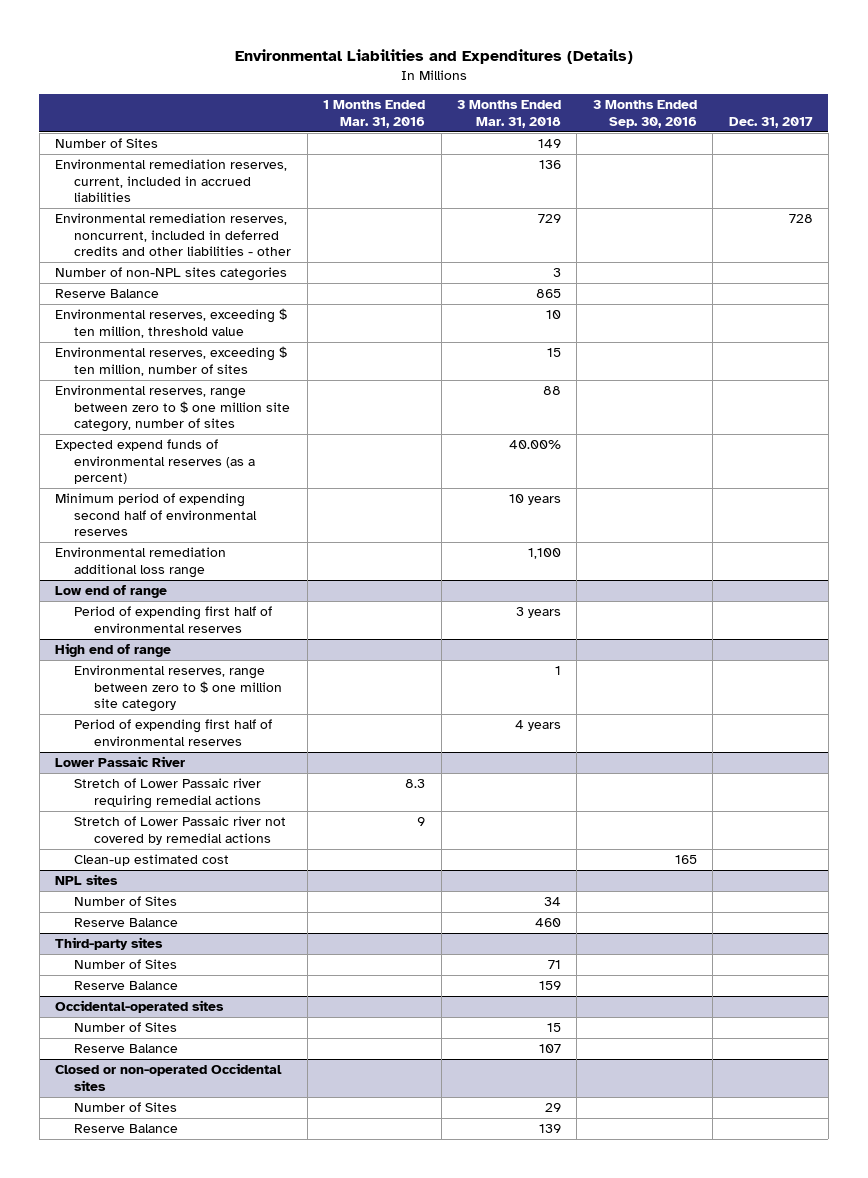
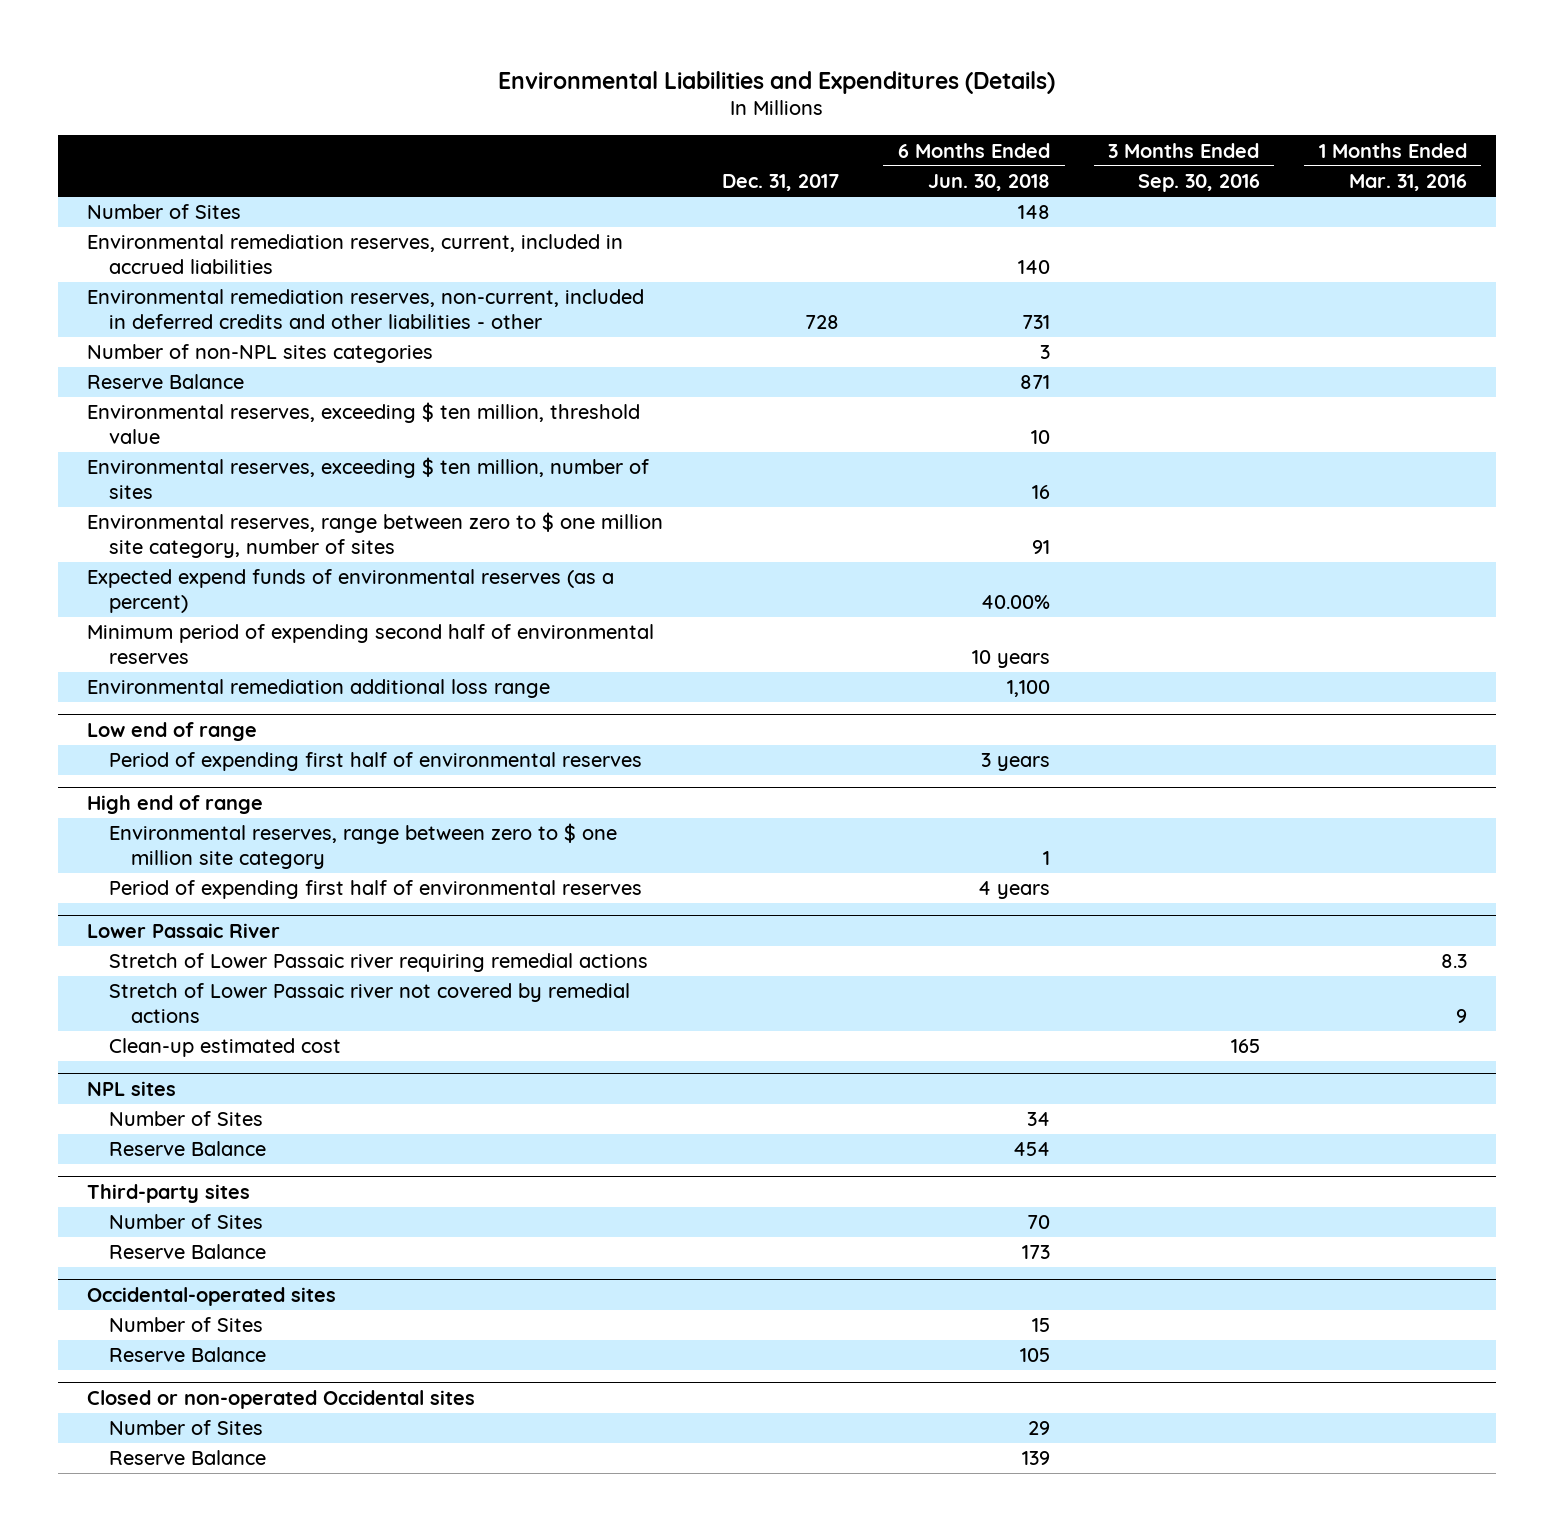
- | 1 Months Ended Mar. 31, 2016 | 3 Months Ended Mar. 31, 2018 | 3 Months Ended Sep. 30, 2016 | Dec. 31, 2017
+ | Dec. 31, 2017 | 6 Months Ended Jun. 30, 2018 | 3 Months Ended Sep. 30, 2016 | 1 Months Ended Mar. 31, 2016
- Environmental remediation reserves, noncurrent, included in deferred credits and other liabilities - other | | 729 | | 728
+ Environmental remediation reserves, non-current, included in deferred credits and other liabilities - other | 728 | 731 | |

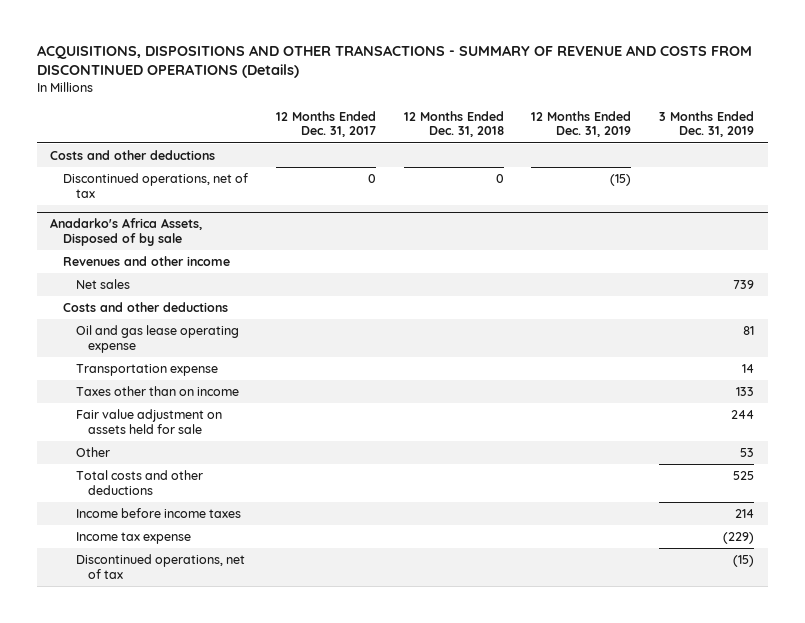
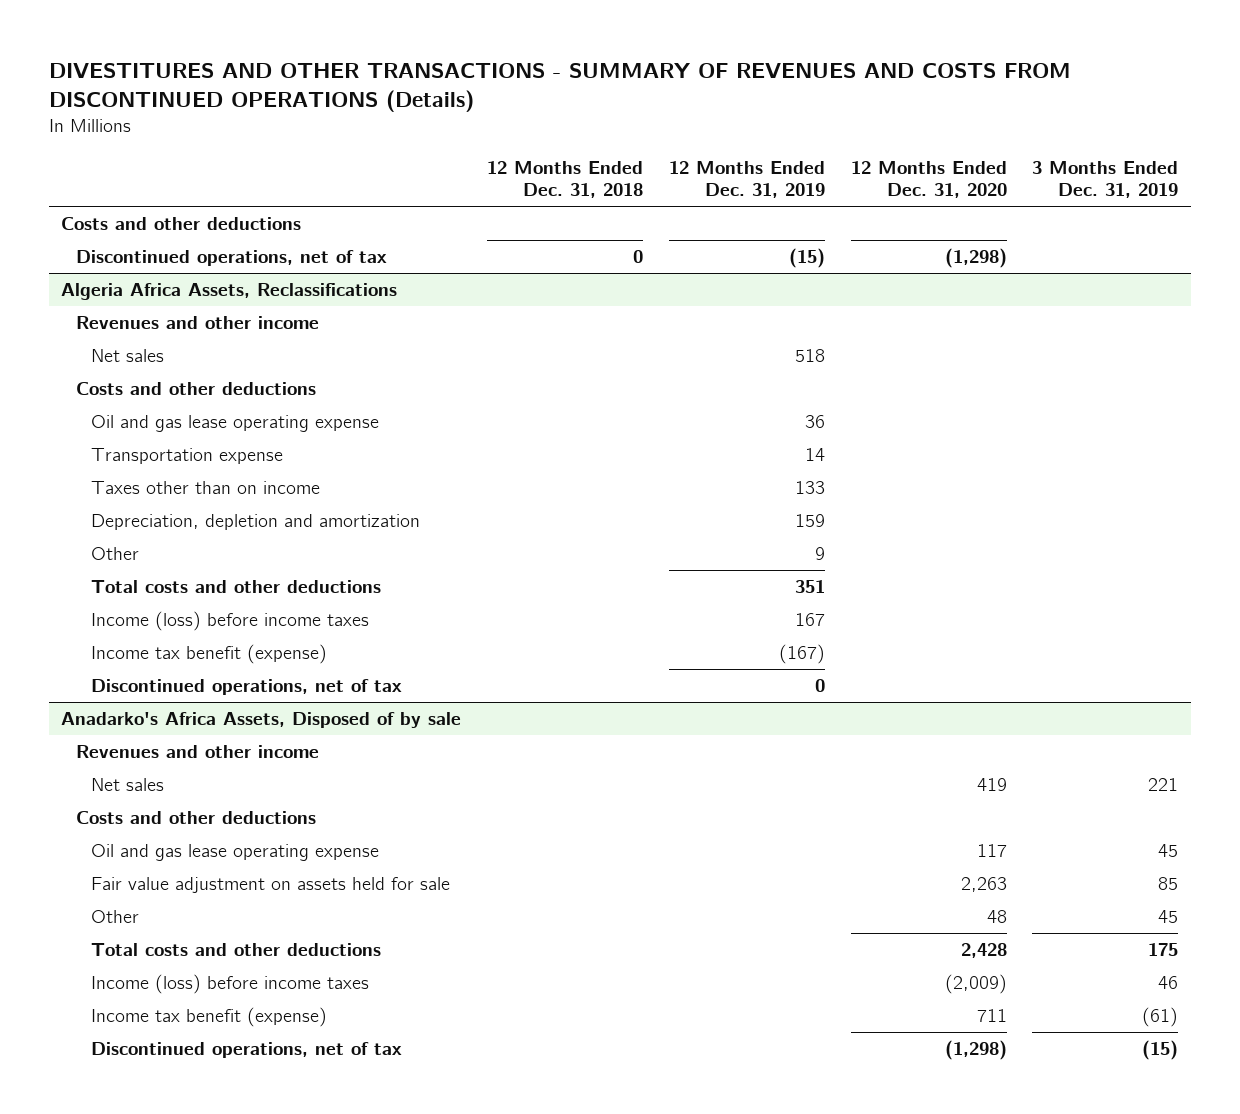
- ACQUISITIONS, DISPOSITIONS AND OTHER TRANSACTIONS - SUMMARY OF REVENUE AND COSTS FROM DISCONTINUED OPERATIONS (Details)
+ DIVESTITURES AND OTHER TRANSACTIONS - SUMMARY OF REVENUES AND COSTS FROM DISCONTINUED OPERATIONS (Details)
- | 12 Months Ended Dec. 31, 2017 | 12 Months Ended Dec. 31, 2018 | 12 Months Ended Dec. 31, 2019 | 3 Months Ended Dec. 31, 2019
+ | 12 Months Ended Dec. 31, 2018 | 12 Months Ended Dec. 31, 2019 | 12 Months Ended Dec. 31, 2020 | 3 Months Ended Dec. 31, 2019
+ Algeria Africa Assets, Reclassifications
+ Revenues and other income
+ Net sales | | 518 | |
+ Costs and other deductions
+ Oil and gas lease operating expense | | 36 | |
+ Transportation expense | | 14 | |
+ Taxes other than on income | | 133 | |
+ Depreciation, depletion and amortization | | 159 | |
+ Other | | 9 | |
+ Total costs and other deductions | | 351 | |
+ Income (loss) before income taxes | | 167 | |
+ Income tax benefit (expense) | | (167) | |
+ Discontinued operations, net of tax | | 0 | |
@ Anadarko's Africa Assets, Disposed of by sale
- Net sales | | | | 739
+ Net sales | | | 419 | 221
- Oil and gas lease operating expense | | | | 81
- Transportation expense | | | | 14
- Taxes other than on income | | | | 133
- Fair value adjustment on assets held for sale | | | | 244
- Other | | | | 53
- Total costs and other deductions | | | | 525
- Income before income taxes | | | | 214
- Income tax expense | | | | (229)
+ Oil and gas lease operating expense | | | 117 | 45
+ Fair value adjustment on assets held for sale | | | 2,263 | 85
+ Other | | | 48 | 45
+ Total costs and other deductions | | | 2,428 | 175
+ Income (loss) before income taxes | | | (2,009) | 46
+ Income tax benefit (expense) | | | 711 | (61)

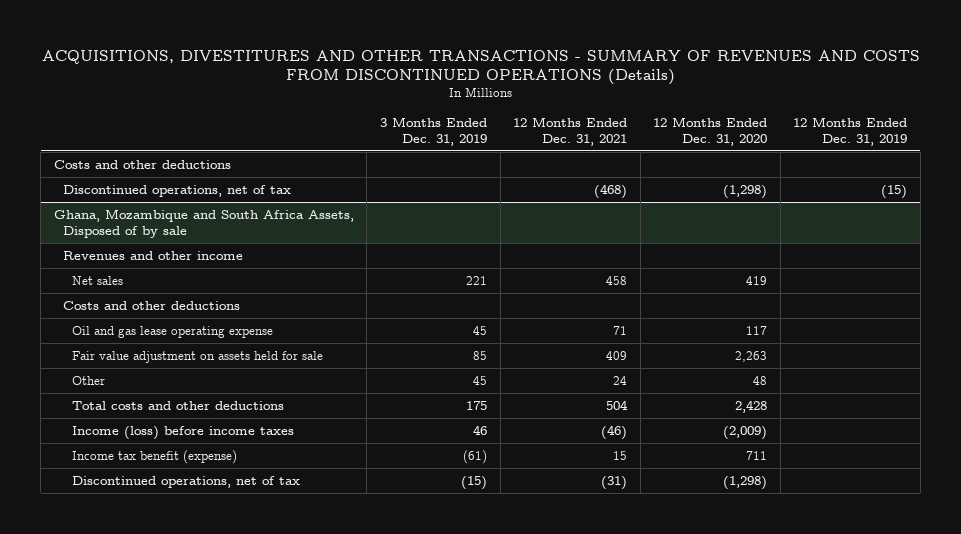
- DIVESTITURES AND OTHER TRANSACTIONS - SUMMARY OF REVENUES AND COSTS FROM DISCONTINUED OPERATIONS (Details)
+ ACQUISITIONS, DIVESTITURES AND OTHER TRANSACTIONS - SUMMARY OF REVENUES AND COSTS FROM DISCONTINUED OPERATIONS (Details)
- | 12 Months Ended Dec. 31, 2018 | 12 Months Ended Dec. 31, 2019 | 12 Months Ended Dec. 31, 2020 | 3 Months Ended Dec. 31, 2019
+ | 3 Months Ended Dec. 31, 2019 | 12 Months Ended Dec. 31, 2021 | 12 Months Ended Dec. 31, 2020 | 12 Months Ended Dec. 31, 2019
- Algeria Africa Assets, Reclassifications
- Revenues and other income
- Net sales | | 518 | |
- Costs and other deductions
- Oil and gas lease operating expense | | 36 | |
- Transportation expense | | 14 | |
- Taxes other than on income | | 133 | |
- Depreciation, depletion and amortization | | 159 | |
- Other | | 9 | |
- Total costs and other deductions | | 351 | |
- Income (loss) before income taxes | | 167 | |
- Income tax benefit (expense) | | (167) | |
- Discontinued operations, net of tax | | 0 | |
- Anadarko's Africa Assets, Disposed of by sale
+ Ghana, Mozambique and South Africa Assets, Disposed of by sale

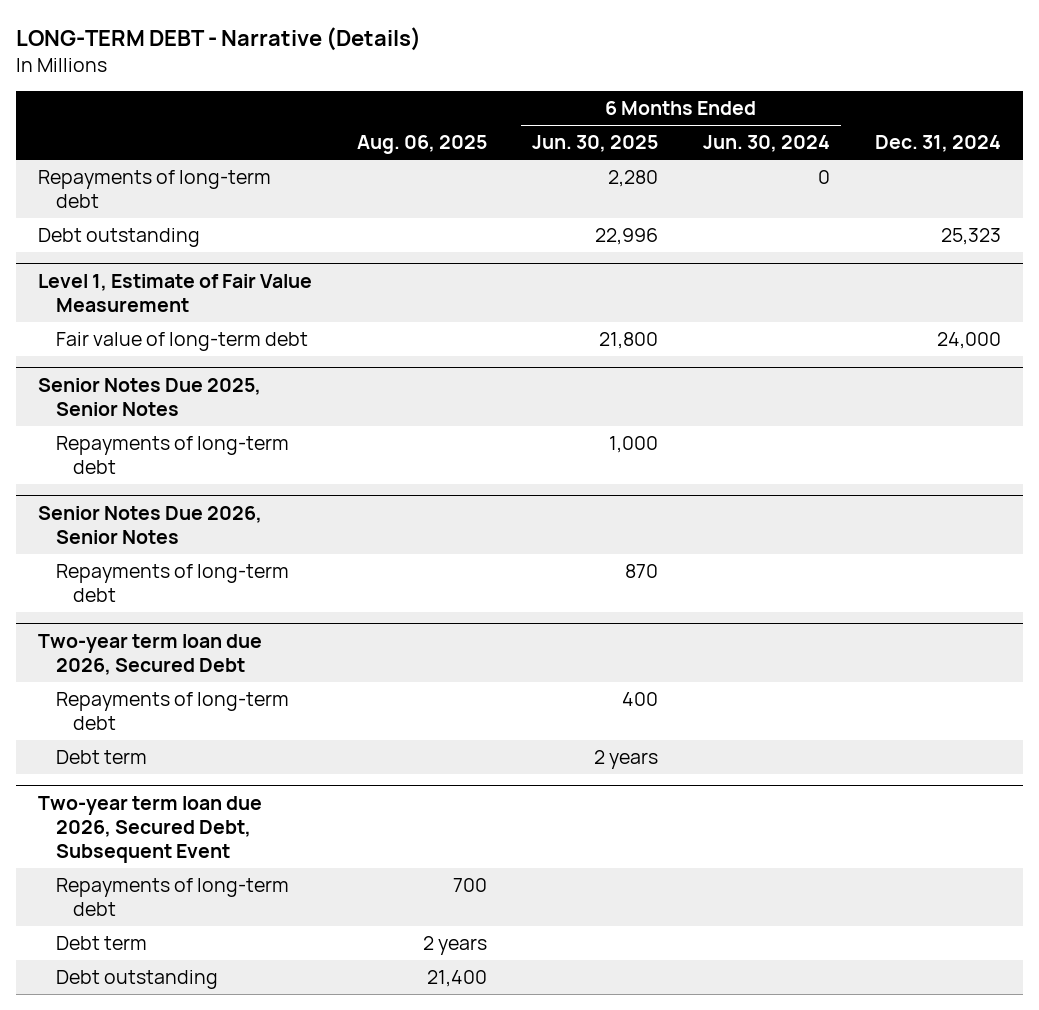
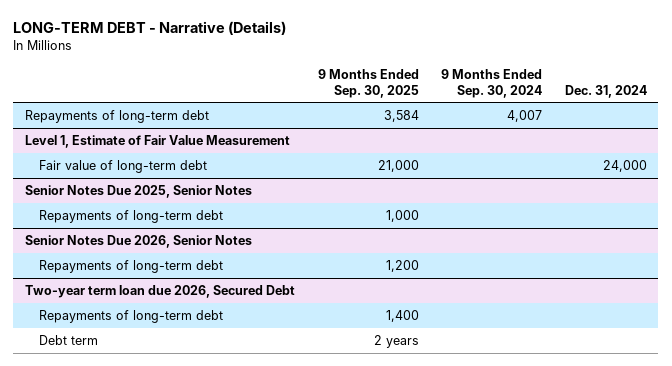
- | Aug. 06, 2025 | 6 Months Ended Jun. 30, 2025 | 6 Months Ended Jun. 30, 2024 | Dec. 31, 2024
+ | 9 Months Ended Sep. 30, 2025 | 9 Months Ended Sep. 30, 2024 | Dec. 31, 2024
- Debt outstanding | | 22,996 | | 25,323
- Two-year term loan due 2026, Secured Debt, Subsequent Event
- Repayments of long-term debt | 700 | | |
- Debt term | 2 years | | |
- Debt outstanding | 21,400 | | |

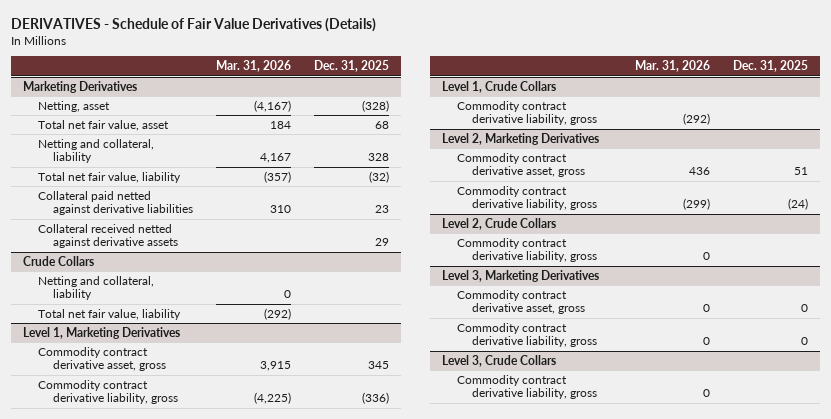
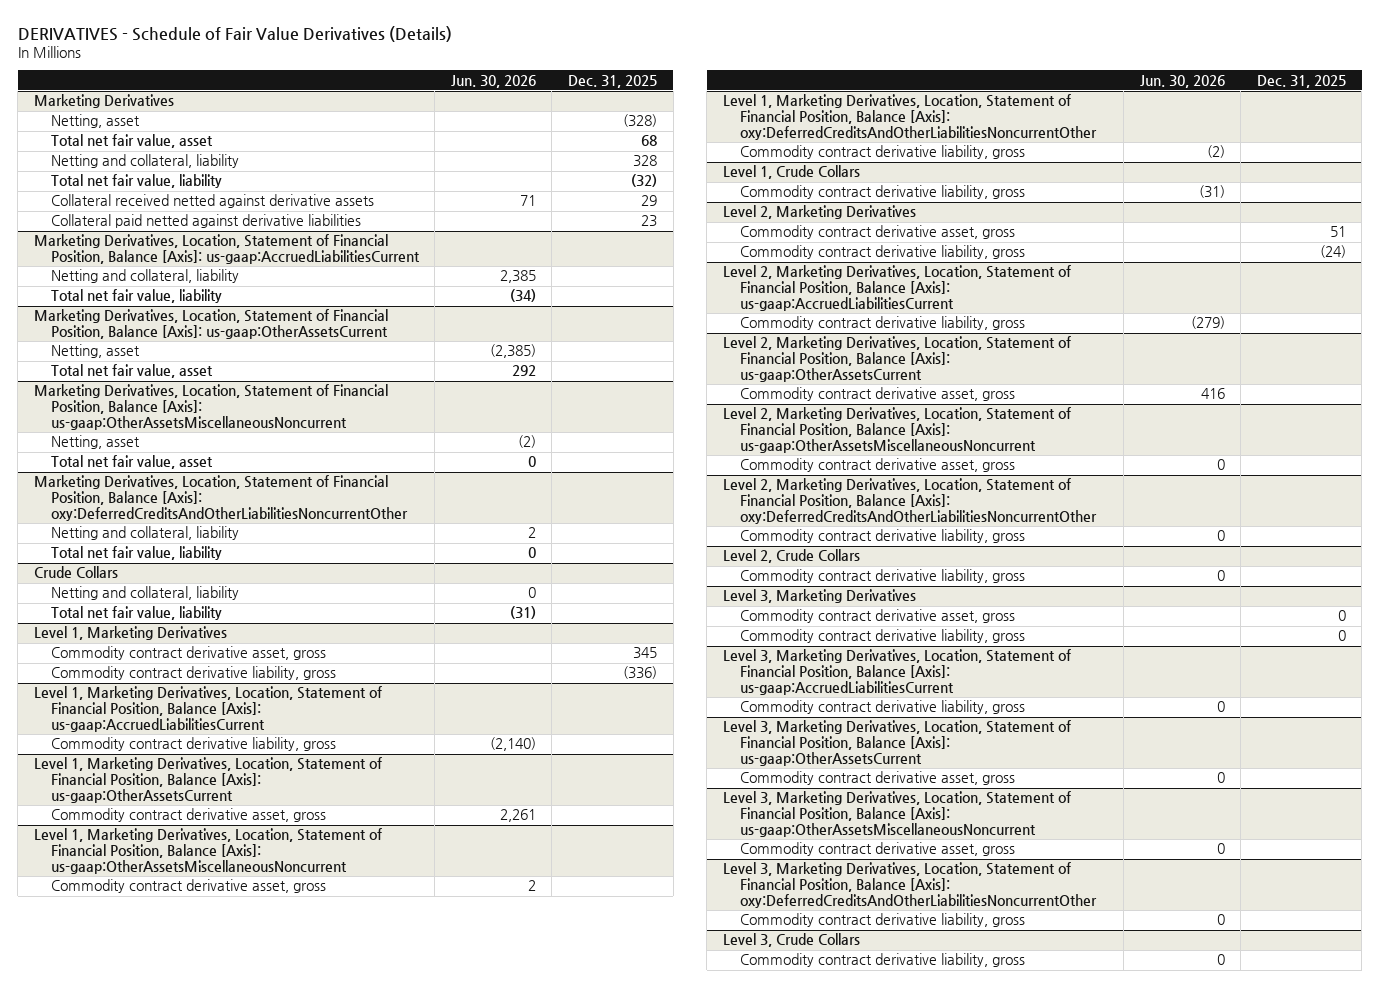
- | Mar. 31, 2026 | Dec. 31, 2025
+ | Jun. 30, 2026 | Dec. 31, 2025
@ Marketing Derivatives
moved down: Collateral paid netted against derivative liabilities | | 23
+ Marketing Derivatives, Location, Statement of Financial Position, Balance [Axis]: us-gaap:AccruedLiabilitiesCurrent
+ Netting and collateral, liability | 2,385 |
+ Total net fair value, liability | (34) |
+ Marketing Derivatives, Location, Statement of Financial Position, Balance [Axis]: us-gaap:OtherAssetsCurrent
+ Netting, asset | (2,385) |
+ Total net fair value, asset | 292 |
+ Marketing Derivatives, Location, Statement of Financial Position, Balance [Axis]: us-gaap:OtherAssetsMiscellaneousNoncurrent
+ Netting, asset | (2) |
+ Total net fair value, asset | 0 |
+ Marketing Derivatives, Location, Statement of Financial Position, Balance [Axis]: oxy:DeferredCreditsAndOtherLiabilitiesNoncurrentOther
+ Netting and collateral, liability | 2 |
+ Total net fair value, liability | 0 |
+ Level 1, Marketing Derivatives, Location, Statement of Financial Position, Balance [Axis]: us-gaap:AccruedLiabilitiesCurrent
+ Commodity contract derivative liability, gross | (2,140) |
+ Level 1, Marketing Derivatives, Location, Statement of Financial Position, Balance [Axis]: us-gaap:OtherAssetsCurrent
+ Commodity contract derivative asset, gross | 2,261 |
+ Level 1, Marketing Derivatives, Location, Statement of Financial Position, Balance [Axis]: us-gaap:OtherAssetsMiscellaneousNoncurrent
+ Commodity contract derivative asset, gross | 2 |
+ Level 1, Marketing Derivatives, Location, Statement of Financial Position, Balance [Axis]: oxy:DeferredCreditsAndOtherLiabilitiesNoncurrentOther
+ Commodity contract derivative liability, gross | (2) |
+ Level 2, Marketing Derivatives, Location, Statement of Financial Position, Balance [Axis]: us-gaap:AccruedLiabilitiesCurrent
+ Commodity contract derivative liability, gross | (279) |
+ Level 2, Marketing Derivatives, Location, Statement of Financial Position, Balance [Axis]: us-gaap:OtherAssetsCurrent
+ Commodity contract derivative asset, gross | 416 |
+ Level 2, Marketing Derivatives, Location, Statement of Financial Position, Balance [Axis]: us-gaap:OtherAssetsMiscellaneousNoncurrent
+ Commodity contract derivative asset, gross | 0 |
+ Level 2, Marketing Derivatives, Location, Statement of Financial Position, Balance [Axis]: oxy:DeferredCreditsAndOtherLiabilitiesNoncurrentOther
+ Commodity contract derivative liability, gross | 0 |
+ Level 3, Marketing Derivatives, Location, Statement of Financial Position, Balance [Axis]: us-gaap:AccruedLiabilitiesCurrent
+ Commodity contract derivative liability, gross | 0 |
+ Level 3, Marketing Derivatives, Location, Statement of Financial Position, Balance [Axis]: us-gaap:OtherAssetsCurrent
+ Commodity contract derivative asset, gross | 0 |
+ Level 3, Marketing Derivatives, Location, Statement of Financial Position, Balance [Axis]: us-gaap:OtherAssetsMiscellaneousNoncurrent
+ Commodity contract derivative asset, gross | 0 |
+ Level 3, Marketing Derivatives, Location, Statement of Financial Position, Balance [Axis]: oxy:DeferredCreditsAndOtherLiabilitiesNoncurrentOther
+ Commodity contract derivative liability, gross | 0 |

